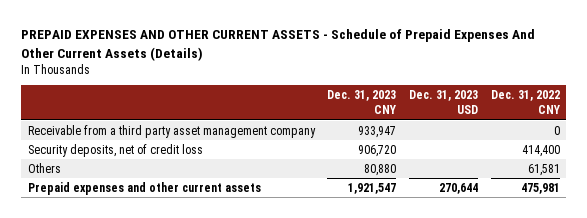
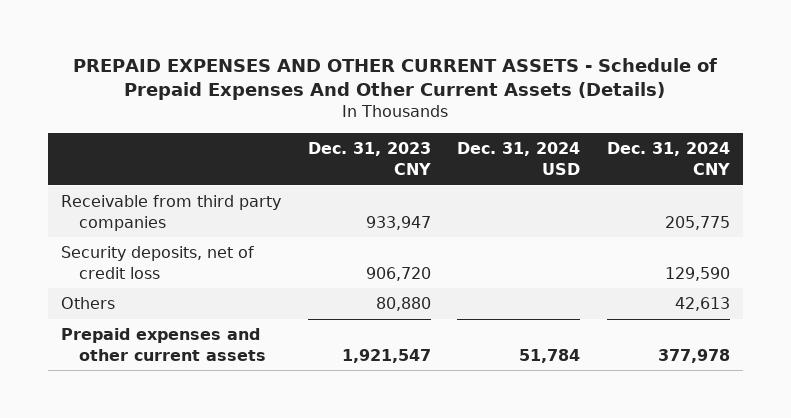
- | Dec. 31, 2023 CNY | Dec. 31, 2023 USD | Dec. 31, 2022 CNY
+ | Dec. 31, 2023 CNY | Dec. 31, 2024 USD | Dec. 31, 2024 CNY
- Receivable from a third party asset management company | 933,947 | | 0
+ Receivable from third party companies | 933,947 | | 205,775

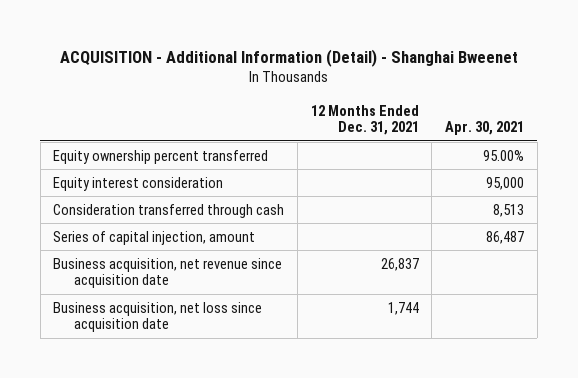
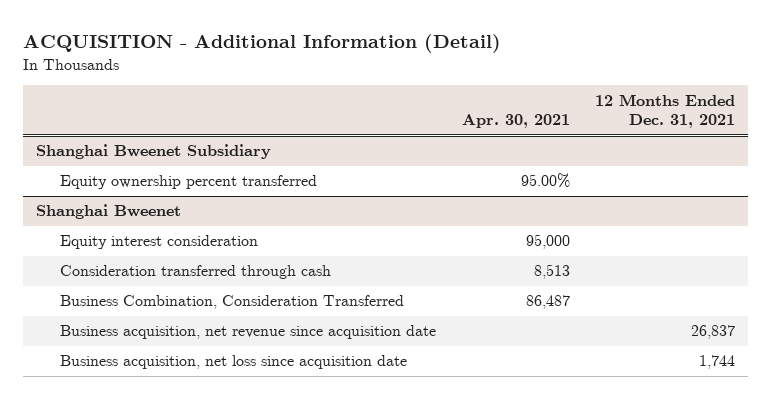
- ACQUISITION - Additional Information (Detail) - Shanghai Bweenet
+ ACQUISITION - Additional Information (Detail)
- | 12 Months Ended Dec. 31, 2021 | Apr. 30, 2021
+ | Apr. 30, 2021 | 12 Months Ended Dec. 31, 2021
+ Shanghai Bweenet Subsidiary
+ Shanghai Bweenet
- Series of capital injection, amount | | 86,487
+ Business Combination, Consideration Transferred | 86,487 |

